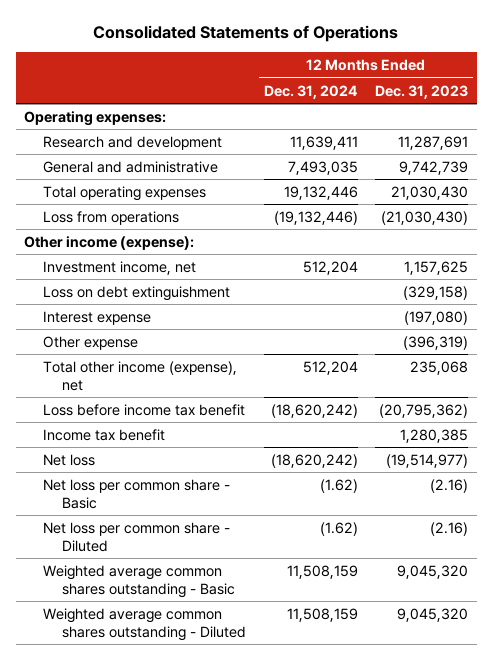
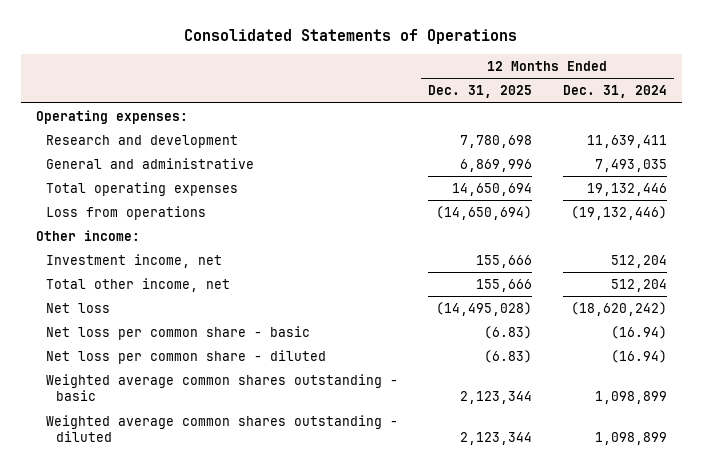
- | 12 Months Ended Dec. 31, 2024 | 12 Months Ended Dec. 31, 2023
+ | 12 Months Ended Dec. 31, 2025 | 12 Months Ended Dec. 31, 2024
- Other income (expense):
+ Other income:
- Loss on debt extinguishment | | (329,158)
- Interest expense | | (197,080)
- Other expense | | (396,319)
- Total other income (expense), net | 512,204 | 235,068
- Loss before income tax benefit | (18,620,242) | (20,795,362)
- Income tax benefit | | 1,280,385
+ Total other income, net | 155,666 | 512,204
- Net loss per common share - Basic | (1.62) | (2.16)
- Net loss per common share - Diluted | (1.62) | (2.16)
- Weighted average common shares outstanding - Basic | 11,508,159 | 9,045,320
- Weighted average common shares outstanding - Diluted | 11,508,159 | 9,045,320
+ Net loss per common share - basic | (6.83) | (16.94)
+ Net loss per common share - diluted | (6.83) | (16.94)
+ Weighted average common shares outstanding - basic | 2,123,344 | 1,098,899
+ Weighted average common shares outstanding - diluted | 2,123,344 | 1,098,899

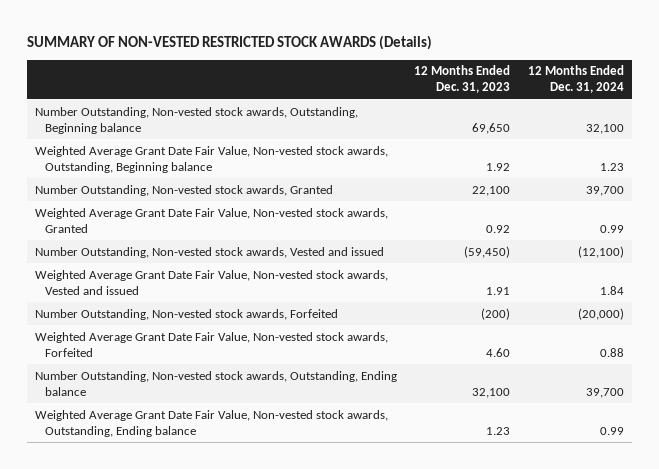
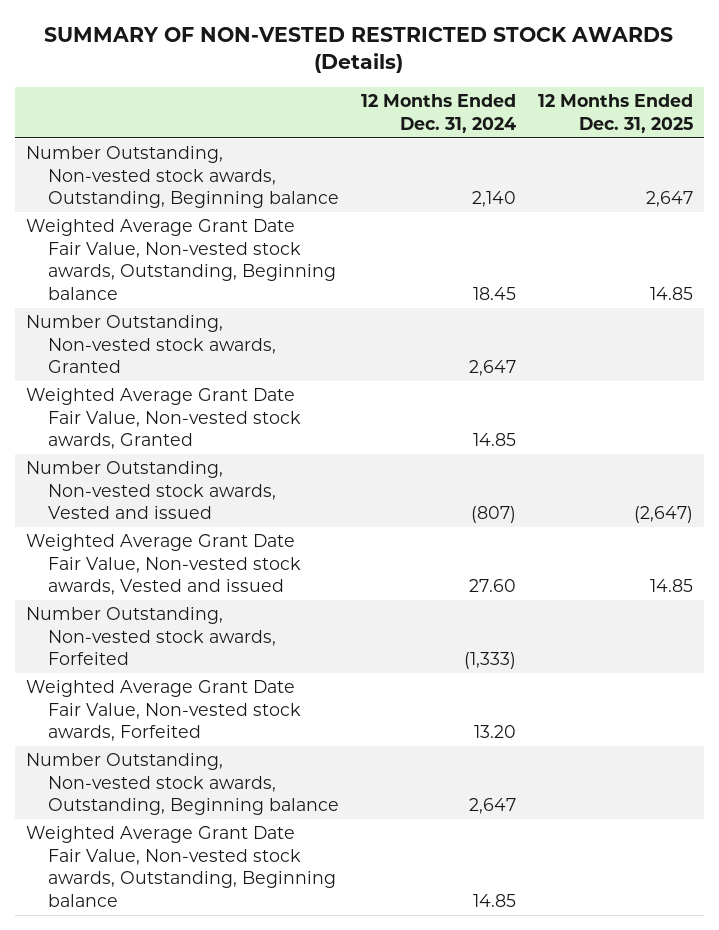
- | 12 Months Ended Dec. 31, 2023 | 12 Months Ended Dec. 31, 2024
+ | 12 Months Ended Dec. 31, 2024 | 12 Months Ended Dec. 31, 2025
- Number Outstanding, Non-vested stock awards, Outstanding, Beginning balance | 69,650 | 32,100
- Weighted Average Grant Date Fair Value, Non-vested stock awards, Outstanding, Beginning balance | 1.92 | 1.23
- Number Outstanding, Non-vested stock awards, Granted | 22,100 | 39,700
- Weighted Average Grant Date Fair Value, Non-vested stock awards, Granted | 0.92 | 0.99
- Number Outstanding, Non-vested stock awards, Vested and issued | (59,450) | (12,100)
- Weighted Average Grant Date Fair Value, Non-vested stock awards, Vested and issued | 1.91 | 1.84
- Number Outstanding, Non-vested stock awards, Forfeited | (200) | (20,000)
- Weighted Average Grant Date Fair Value, Non-vested stock awards, Forfeited | 4.60 | 0.88
- Number Outstanding, Non-vested stock awards, Outstanding, Ending balance | 32,100 | 39,700
- Weighted Average Grant Date Fair Value, Non-vested stock awards, Outstanding, Ending balance | 1.23 | 0.99
+ Number Outstanding, Non-vested stock awards, Outstanding, Beginning balance | 2,140 | 2,647
+ Weighted Average Grant Date Fair Value, Non-vested stock awards, Outstanding, Beginning balance | 18.45 | 14.85
+ Number Outstanding, Non-vested stock awards, Granted | 2,647 |
+ Weighted Average Grant Date Fair Value, Non-vested stock awards, Granted | 14.85 |
+ Number Outstanding, Non-vested stock awards, Vested and issued | (807) | (2,647)
+ Weighted Average Grant Date Fair Value, Non-vested stock awards, Vested and issued | 27.60 | 14.85
+ Number Outstanding, Non-vested stock awards, Forfeited | (1,333) |
+ Weighted Average Grant Date Fair Value, Non-vested stock awards, Forfeited | 13.20 |
+ Number Outstanding, Non-vested stock awards, Outstanding, Beginning balance | 2,647 |
+ Weighted Average Grant Date Fair Value, Non-vested stock awards, Outstanding, Beginning balance | 14.85 |

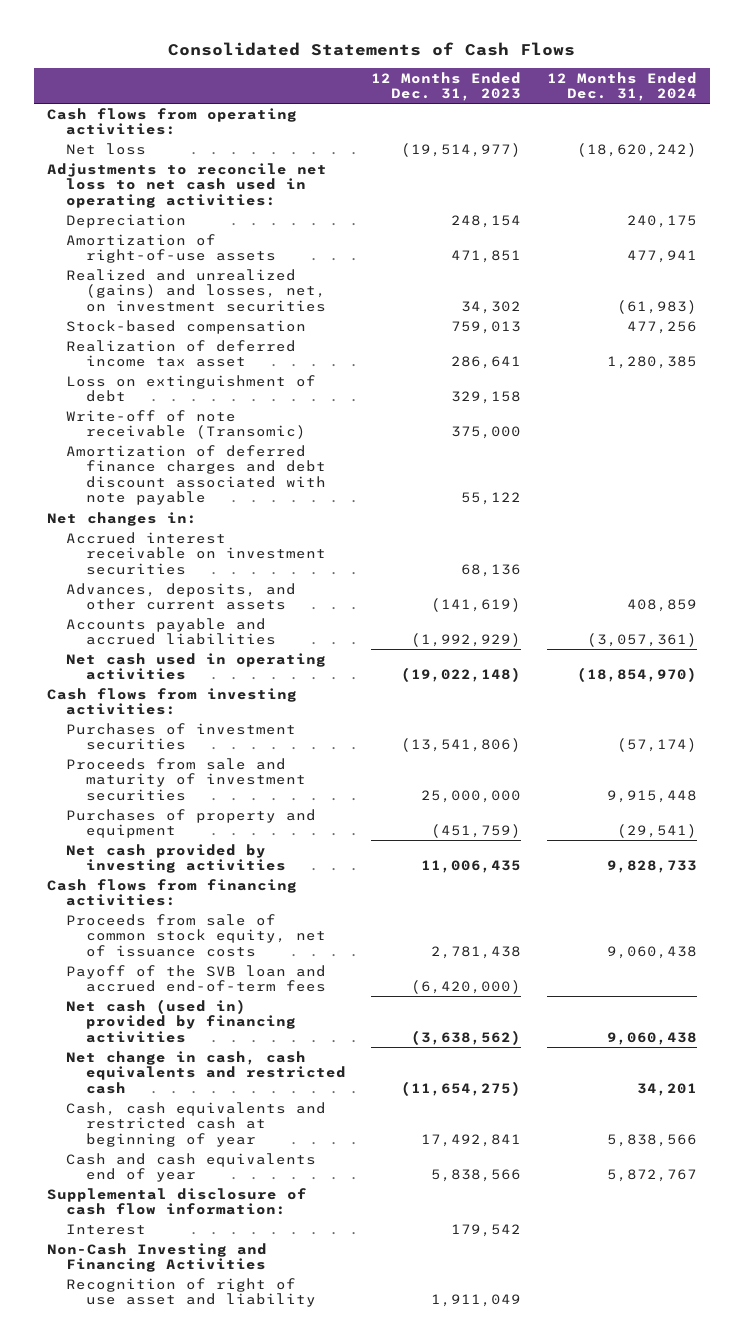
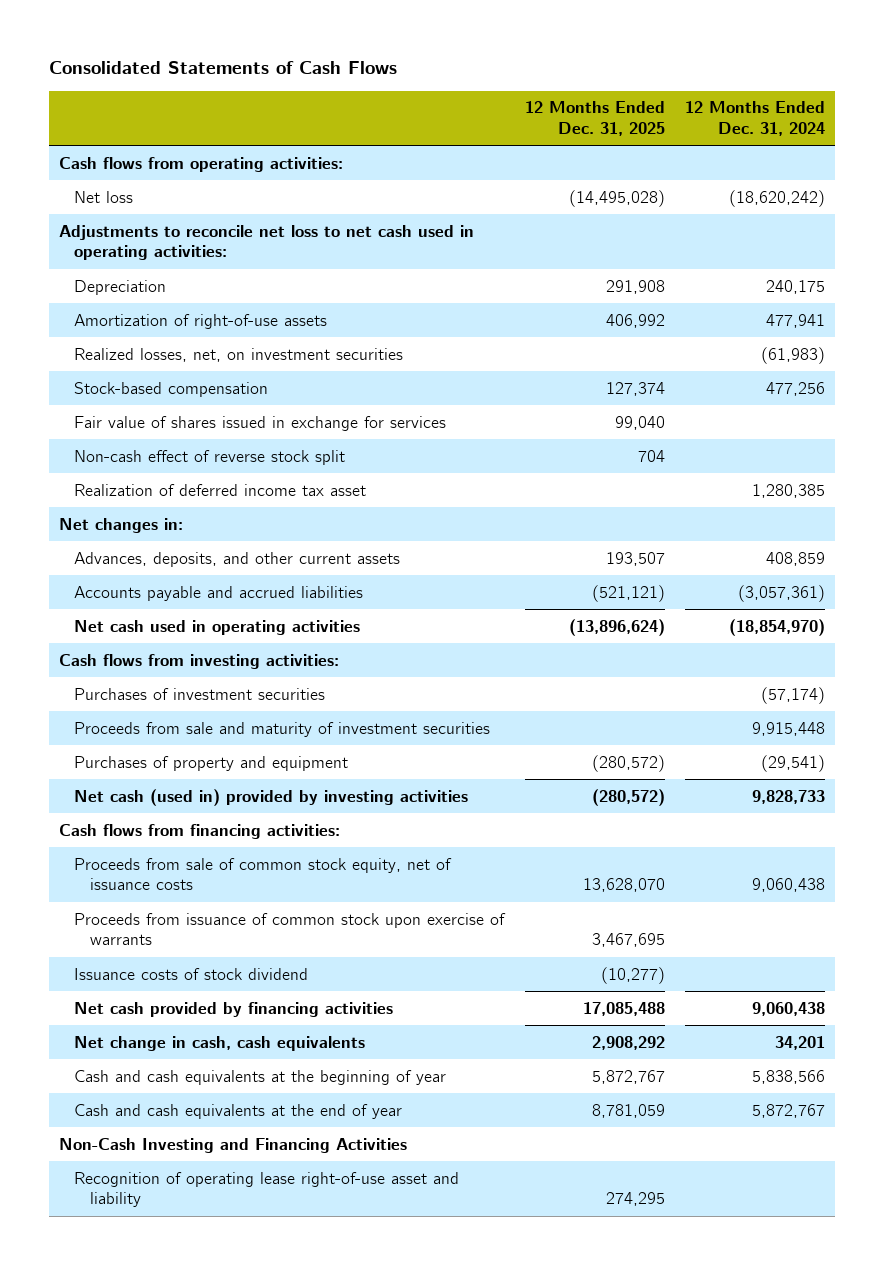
- | 12 Months Ended Dec. 31, 2023 | 12 Months Ended Dec. 31, 2024
+ | 12 Months Ended Dec. 31, 2025 | 12 Months Ended Dec. 31, 2024
- Realized and unrealized (gains) and losses, net, on investment securities | 34,302 | (61,983)
+ Realized losses, net, on investment securities | | (61,983)
+ Fair value of shares issued in exchange for services | 99,040 |
+ Non-cash effect of reverse stock split | 704 |
- Loss on extinguishment of debt | 329,158 |
- Write-off of note receivable (Transomic) | 375,000 |
- Amortization of deferred finance charges and debt discount associated with note payable | 55,122 |
- Accrued interest receivable on investment securities | 68,136 |
- Net cash provided by investing activities | 11,006,435 | 9,828,733
+ Net cash (used in) provided by investing activities | (280,572) | 9,828,733
- Payoff of the SVB loan and accrued end-of-term fees | (6,420,000) |
- Net cash (used in) provided by financing activities | (3,638,562) | 9,060,438
- Net change in cash, cash equivalents and restricted cash | (11,654,275) | 34,201
- Cash, cash equivalents and restricted cash at beginning of year | 17,492,841 | 5,838,566
- Cash and cash equivalents end of year | 5,838,566 | 5,872,767
- Supplemental disclosure of cash flow information:
- Interest | 179,542 |
+ Proceeds from issuance of common stock upon exercise of warrants | 3,467,695 |
+ Issuance costs of stock dividend | (10,277) |
+ Net cash provided by financing activities | 17,085,488 | 9,060,438
+ Net change in cash, cash equivalents | 2,908,292 | 34,201
+ Cash and cash equivalents at the beginning of year | 5,872,767 | 5,838,566
+ Cash and cash equivalents at the end of year | 8,781,059 | 5,872,767
- Recognition of right of use asset and liability | 1,911,049 |
+ Recognition of operating lease right-of-use asset and liability | 274,295 |

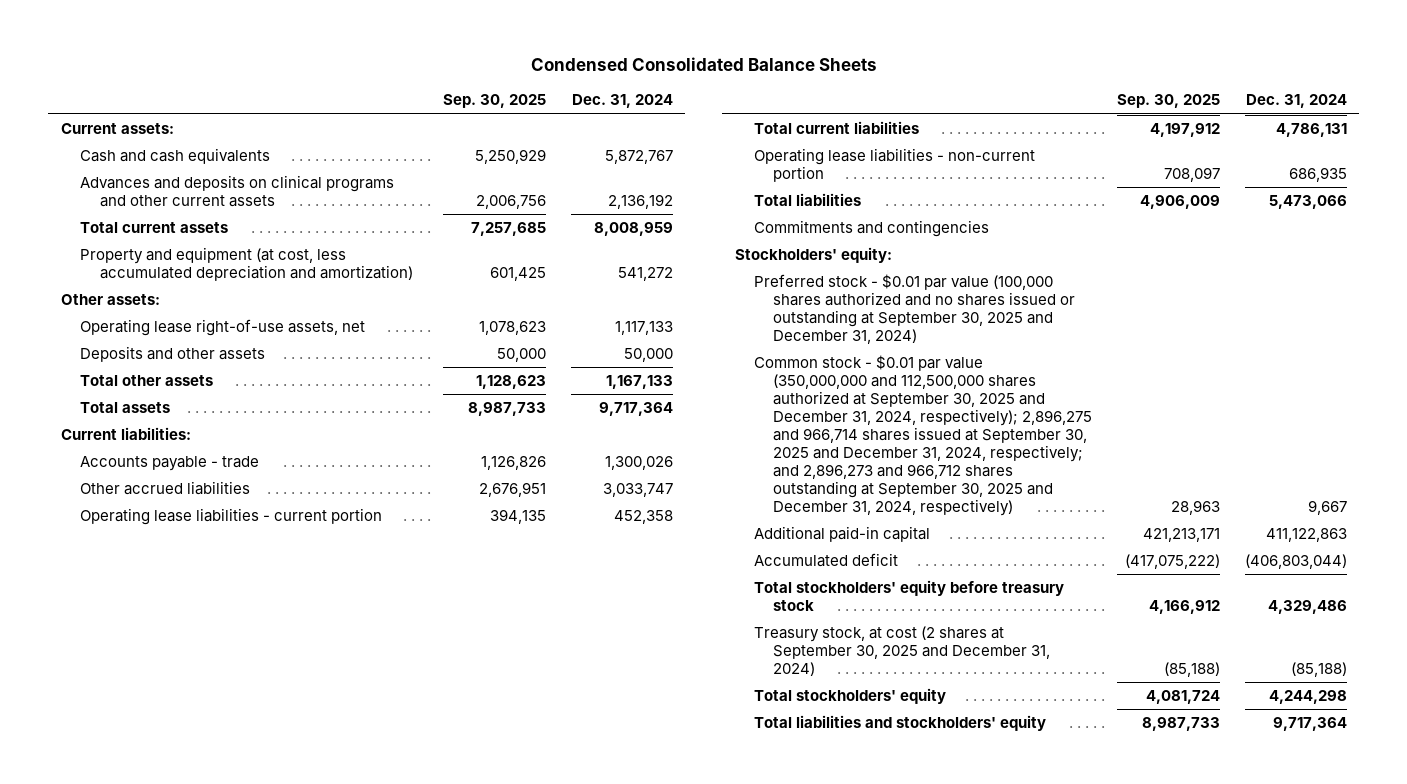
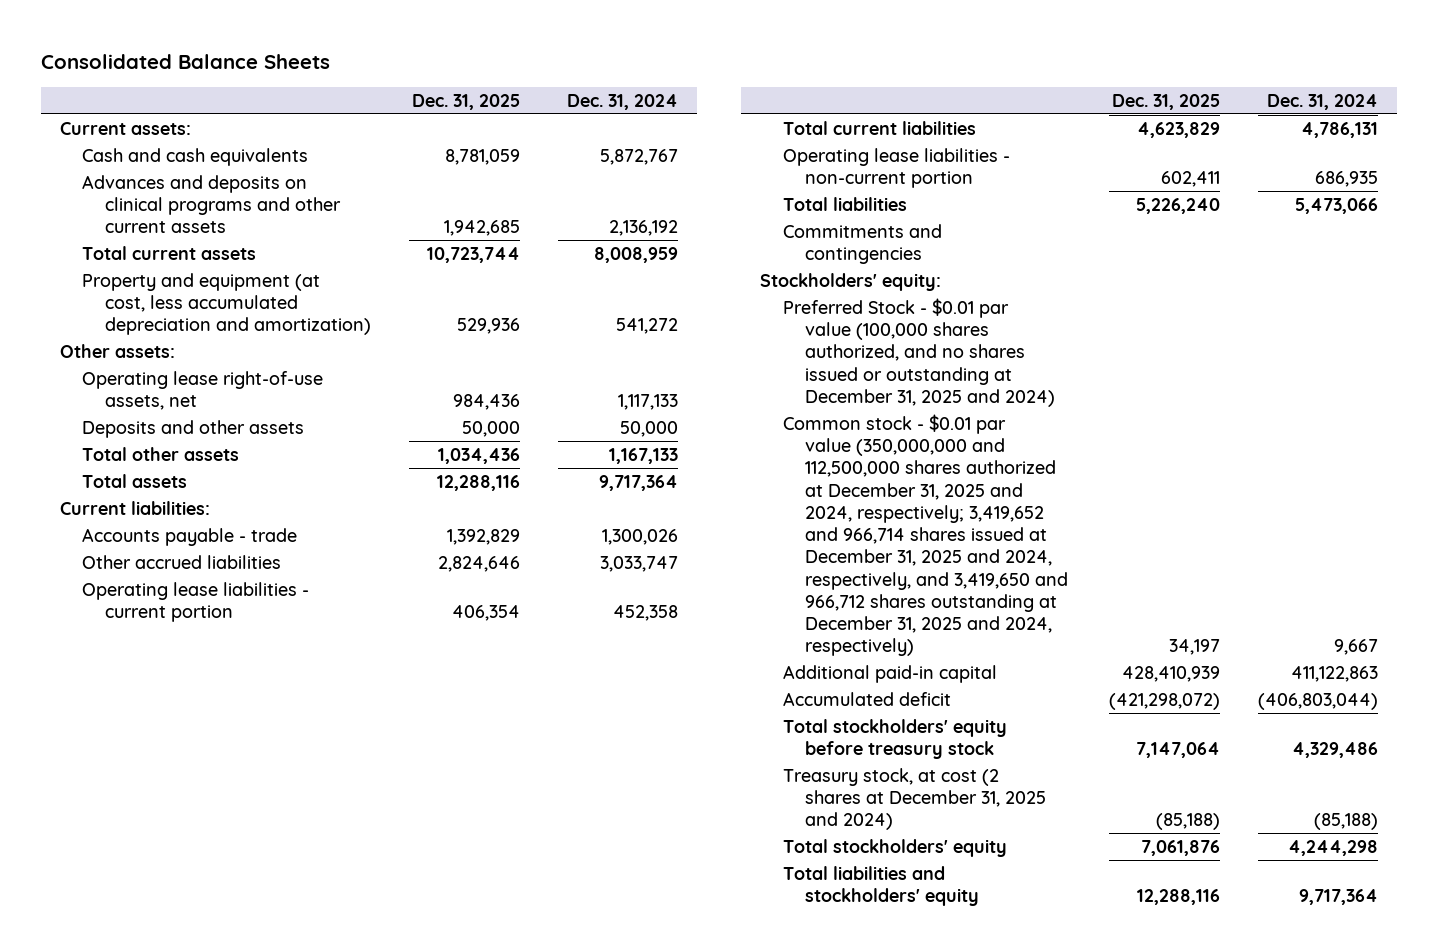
- Condensed Consolidated Balance Sheets
+ Consolidated Balance Sheets
- | Sep. 30, 2025 | Dec. 31, 2024
+ | Dec. 31, 2025 | Dec. 31, 2024
- Preferred stock - $0.01 par value (100,000 shares authorized and no shares issued or outstanding at September 30, 2025 and December 31, 2024)
- Common stock - $0.01 par value (350,000,000 and 112,500,000 shares authorized at September 30, 2025 and December 31, 2024, respectively); 2,896,275 and 966,714 shares issued at September 30, 2025 and December 31, 2024, respectively; and 2,896,273 and 966,712 shares outstanding at September 30, 2025 and December 31, 2024, respectively) | 28,963 | 9,667
+ Preferred Stock - $0.01 par value (100,000 shares authorized, and no shares issued or outstanding at December 31, 2025 and 2024)
+ Common stock - $0.01 par value (350,000,000 and 112,500,000 shares authorized at December 31, 2025 and 2024, respectively; 3,419,652 and 966,714 shares issued at December 31, 2025 and 2024, respectively, and 3,419,650 and 966,712 shares outstanding at December 31, 2025 and 2024, respectively) | 34,197 | 9,667
- Treasury stock, at cost (2 shares at September 30, 2025 and December 31, 2024) | (85,188) | (85,188)
+ Treasury stock, at cost (2 shares at December 31, 2025 and 2024) | (85,188) | (85,188)

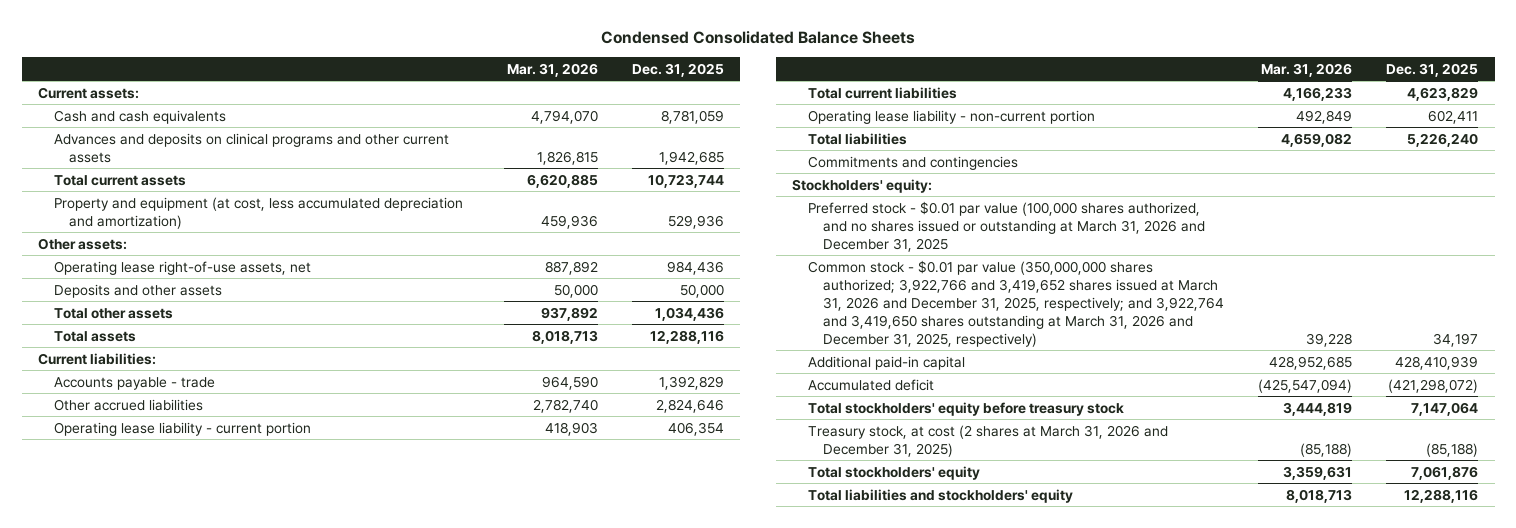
- Consolidated Balance Sheets
+ Condensed Consolidated Balance Sheets
- | Dec. 31, 2025 | Dec. 31, 2024
+ | Mar. 31, 2026 | Dec. 31, 2025
- Operating lease liabilities - current portion | 406,354 | 452,358
+ Operating lease liability - current portion | 418,903 | 406,354
- Operating lease liabilities - non-current portion | 602,411 | 686,935
+ Operating lease liability - non-current portion | 492,849 | 602,411
- Preferred Stock - $0.01 par value (100,000 shares authorized, and no shares issued or outstanding at December 31, 2025 and 2024)
- Common stock - $0.01 par value (350,000,000 and 112,500,000 shares authorized at December 31, 2025 and 2024, respectively; 3,419,652 and 966,714 shares issued at December 31, 2025 and 2024, respectively, and 3,419,650 and 966,712 shares outstanding at December 31, 2025 and 2024, respectively) | 34,197 | 9,667
+ Preferred stock - $0.01 par value (100,000 shares authorized, and no shares issued or outstanding at March 31, 2026 and December 31, 2025
+ Common stock - $0.01 par value (350,000,000 shares authorized; 3,922,766 and 3,419,652 shares issued at March 31, 2026 and December 31, 2025, respectively; and 3,922,764 and 3,419,650 shares outstanding at March 31, 2026 and December 31, 2025, respectively) | 39,228 | 34,197
- Treasury stock, at cost (2 shares at December 31, 2025 and 2024) | (85,188) | (85,188)
+ Treasury stock, at cost (2 shares at March 31, 2026 and December 31, 2025) | (85,188) | (85,188)

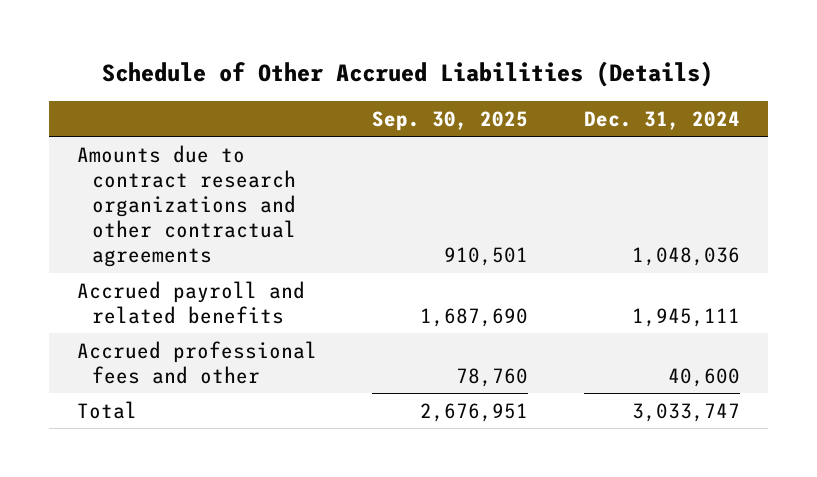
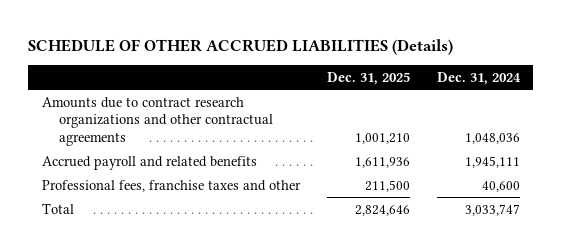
- Schedule of Other Accrued Liabilities (Details)
+ SCHEDULE OF OTHER ACCRUED LIABILITIES (Details)
- | Sep. 30, 2025 | Dec. 31, 2024
+ | Dec. 31, 2025 | Dec. 31, 2024
- Accrued professional fees and other | 78,760 | 40,600
+ Professional fees, franchise taxes and other | 211,500 | 40,600

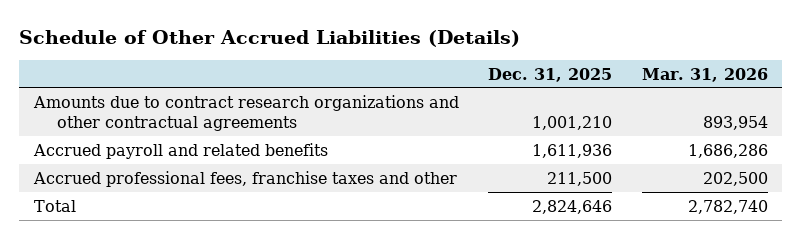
- SCHEDULE OF OTHER ACCRUED LIABILITIES (Details)
+ Schedule of Other Accrued Liabilities (Details)
- | Dec. 31, 2025 | Dec. 31, 2024
+ | Dec. 31, 2025 | Mar. 31, 2026
- Professional fees, franchise taxes and other | 211,500 | 40,600
+ Accrued professional fees, franchise taxes and other | 211,500 | 202,500

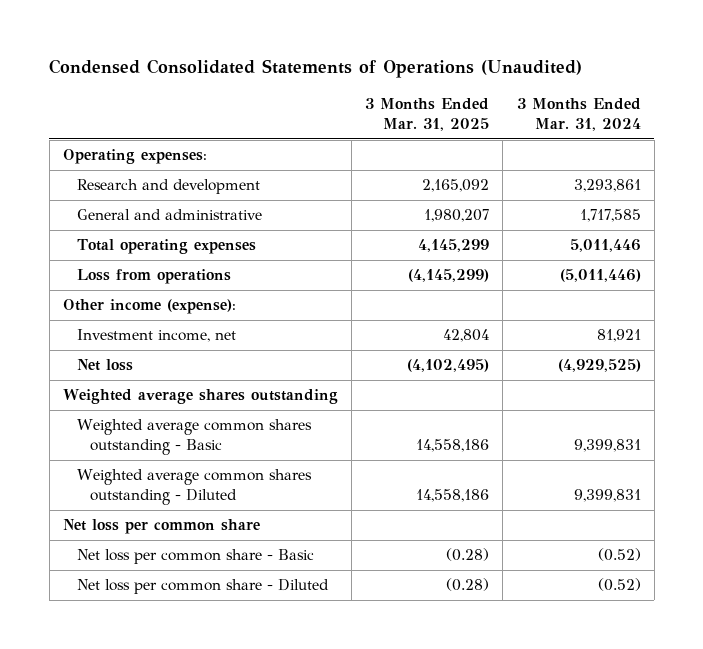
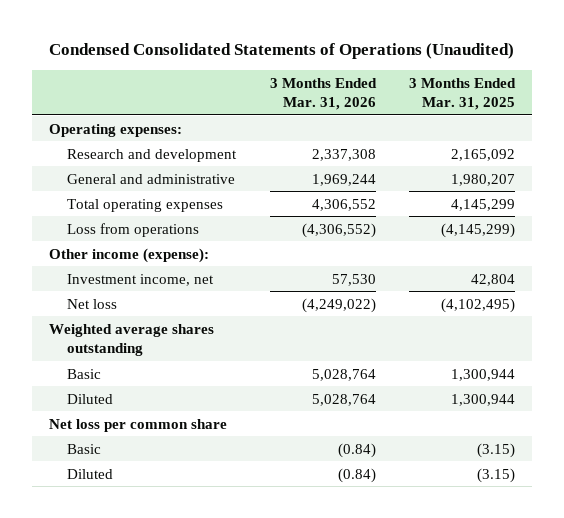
- | 3 Months Ended Mar. 31, 2025 | 3 Months Ended Mar. 31, 2024
+ | 3 Months Ended Mar. 31, 2026 | 3 Months Ended Mar. 31, 2025
- Weighted average common shares outstanding - Basic | 14,558,186 | 9,399,831
- Weighted average common shares outstanding - Diluted | 14,558,186 | 9,399,831
+ Basic | 5,028,764 | 1,300,944
+ Diluted | 5,028,764 | 1,300,944
- Net loss per common share - Basic | (0.28) | (0.52)
- Net loss per common share - Diluted | (0.28) | (0.52)
+ Basic | (0.84) | (3.15)
+ Diluted | (0.84) | (3.15)

